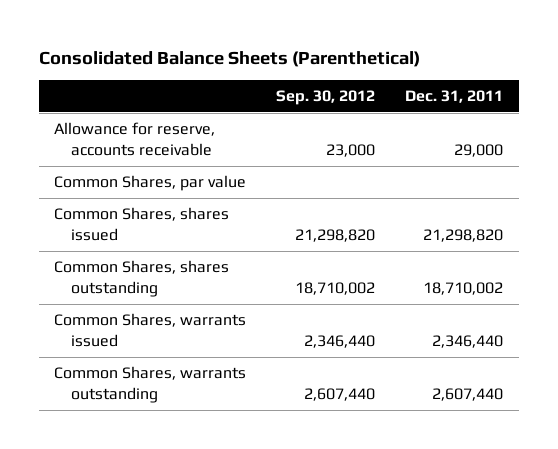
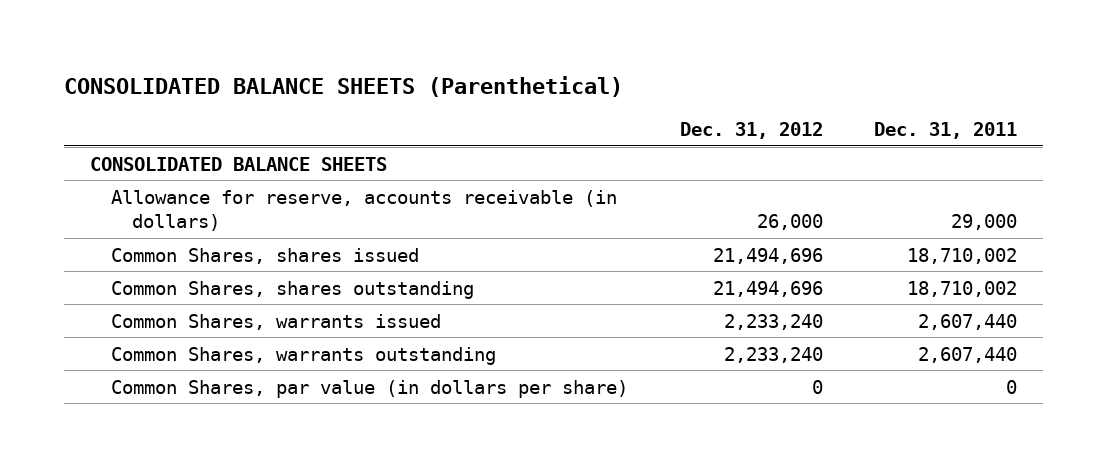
- Consolidated Balance Sheets (Parenthetical)
+ CONSOLIDATED BALANCE SHEETS (Parenthetical)
- | Sep. 30, 2012 | Dec. 31, 2011
+ | Dec. 31, 2012 | Dec. 31, 2011
- Allowance for reserve, accounts receivable | 23,000 | 29,000
- Common Shares, par value
- Common Shares, shares issued | 21,298,820 | 21,298,820
+ CONSOLIDATED BALANCE SHEETS
+ Allowance for reserve, accounts receivable (in dollars) | 26,000 | 29,000
+ Common Shares, shares issued | 21,494,696 | 18,710,002
- Common Shares, warrants issued | 2,346,440 | 2,346,440
+ Common Shares, warrants issued | 2,233,240 | 2,607,440
+ Common Shares, par value (in dollars per share) | 0 | 0

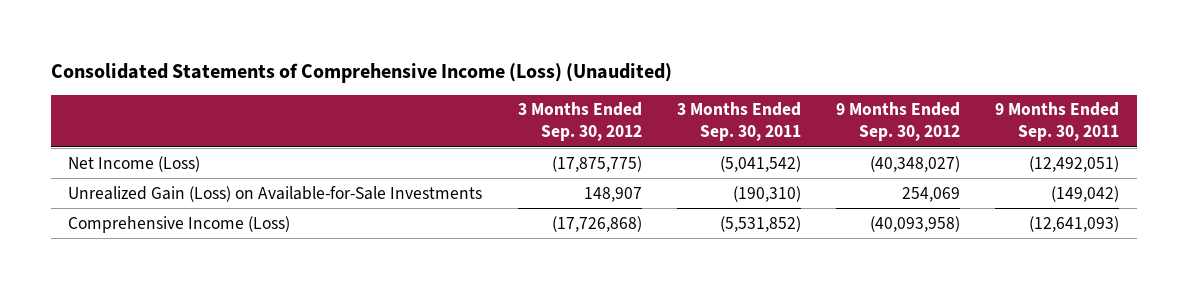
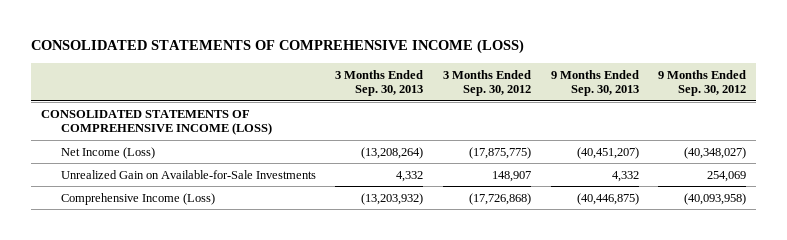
- Consolidated Statements of Comprehensive Income (Loss) (Unaudited)
+ CONSOLIDATED STATEMENTS OF COMPREHENSIVE INCOME (LOSS)
- | 3 Months Ended Sep. 30, 2012 | 3 Months Ended Sep. 30, 2011 | 9 Months Ended Sep. 30, 2012 | 9 Months Ended Sep. 30, 2011
+ | 3 Months Ended Sep. 30, 2013 | 3 Months Ended Sep. 30, 2012 | 9 Months Ended Sep. 30, 2013 | 9 Months Ended Sep. 30, 2012
+ CONSOLIDATED STATEMENTS OF COMPREHENSIVE INCOME (LOSS)
- Unrealized Gain (Loss) on Available-for-Sale Investments | 148,907 | (190,310) | 254,069 | (149,042)
+ Unrealized Gain on Available-for-Sale Investments | 4,332 | 148,907 | 4,332 | 254,069

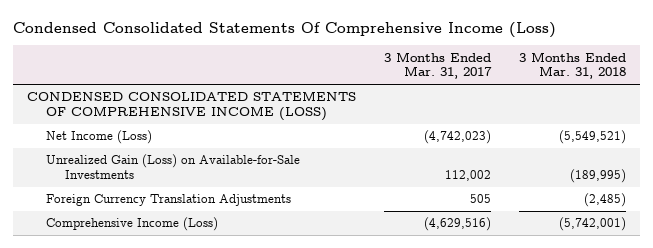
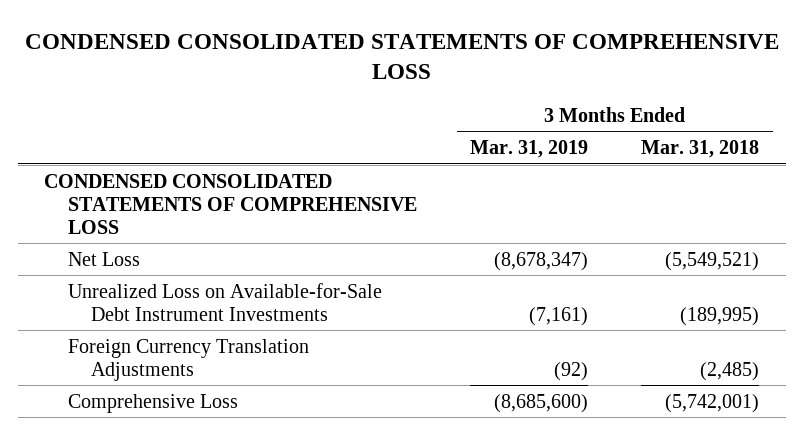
- Condensed Consolidated Statements Of Comprehensive Income (Loss)
+ CONDENSED CONSOLIDATED STATEMENTS OF COMPREHENSIVE LOSS
- | 3 Months Ended Mar. 31, 2017 | 3 Months Ended Mar. 31, 2018
+ | 3 Months Ended Mar. 31, 2019 | 3 Months Ended Mar. 31, 2018
- CONDENSED CONSOLIDATED STATEMENTS OF COMPREHENSIVE INCOME (LOSS)
- Net Income (Loss) | (4,742,023) | (5,549,521)
- Unrealized Gain (Loss) on Available-for-Sale Investments | 112,002 | (189,995)
+ CONDENSED CONSOLIDATED STATEMENTS OF COMPREHENSIVE LOSS
+ Net Loss | (8,678,347) | (5,549,521)
+ Unrealized Loss on Available-for-Sale Debt Instrument Investments | (7,161) | (189,995)
- Comprehensive Income (Loss) | (4,629,516) | (5,742,001)
+ Comprehensive Loss | (8,685,600) | (5,742,001)

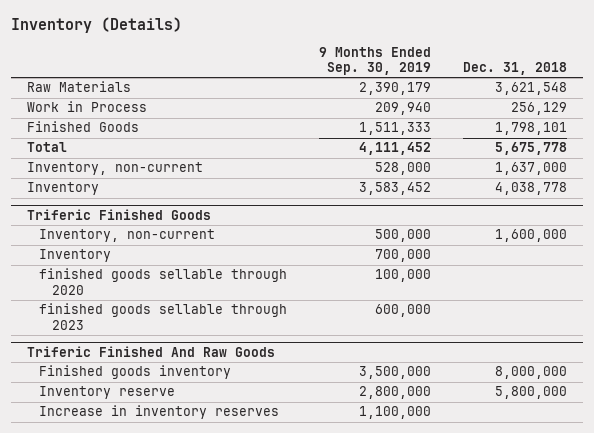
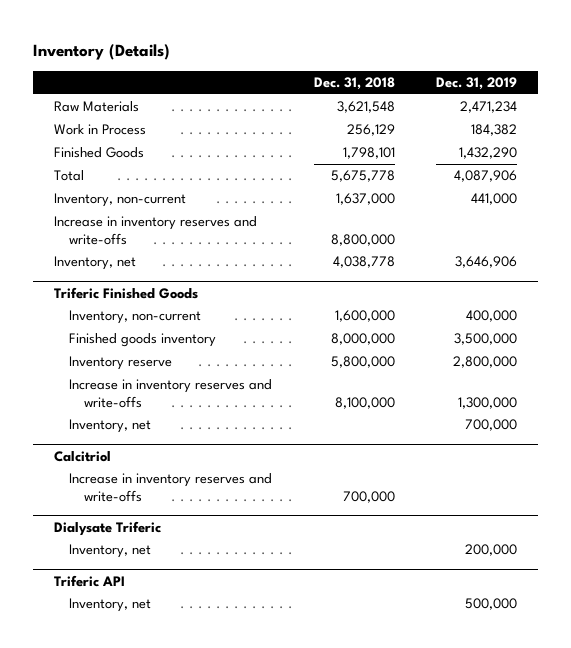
- | 9 Months Ended Sep. 30, 2019 | Dec. 31, 2018
+ | Dec. 31, 2018 | Dec. 31, 2019
- Inventory | 3,583,452 | 4,038,778
+ Increase in inventory reserves and write-offs | 8,800,000 |
+ Inventory, net | 4,038,778 | 3,646,906
@ Triferic Finished Goods
- Inventory | 700,000 |
- finished goods sellable through 2020 | 100,000 |
- finished goods sellable through 2023 | 600,000 |
- Triferic Finished And Raw Goods
- Increase in inventory reserves | 1,100,000 |
@ Triferic Finished Goods
+ Increase in inventory reserves and write-offs | 8,100,000 | 1,300,000
+ Inventory, net | | 700,000
+ Calcitriol
+ Increase in inventory reserves and write-offs | 700,000 |
+ Dialysate Triferic
+ Inventory, net | | 200,000
+ Triferic API
+ Inventory, net | | 500,000

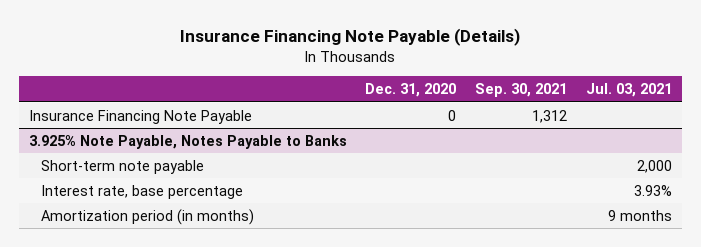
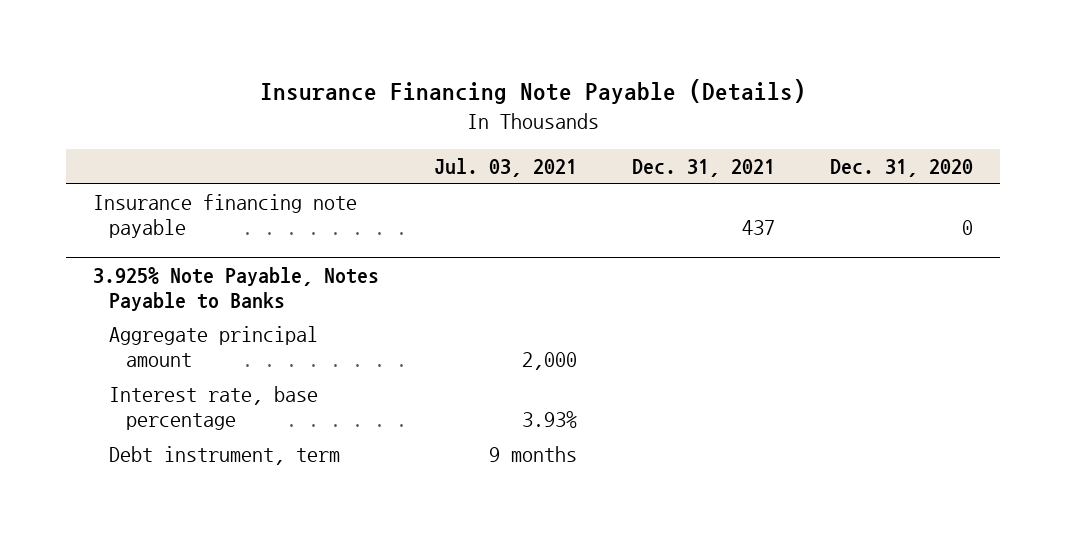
- | Dec. 31, 2020 | Sep. 30, 2021 | Jul. 03, 2021
+ | Jul. 03, 2021 | Dec. 31, 2021 | Dec. 31, 2020
- Insurance Financing Note Payable | 0 | 1,312 |
+ Insurance financing note payable | | 437 | 0
@ 3.925% Note Payable, Notes Payable to Banks
- Short-term note payable | | | 2,000
+ Aggregate principal amount | 2,000 | |
- Amortization period (in months) | | | 9 months
+ Debt instrument, term | 9 months | |

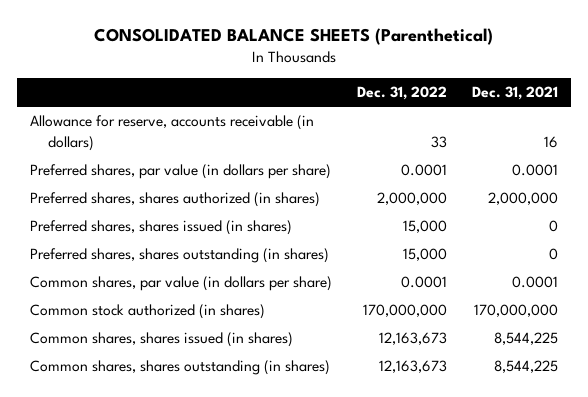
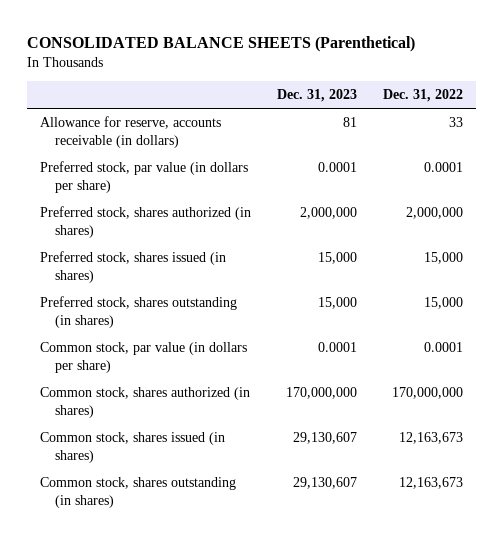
- | Dec. 31, 2022 | Dec. 31, 2021
+ | Dec. 31, 2023 | Dec. 31, 2022
- Preferred shares, par value (in dollars per share) | 0.0001 | 0.0001
- Preferred shares, shares authorized (in shares) | 2,000,000 | 2,000,000
- Preferred shares, shares issued (in shares) | 15,000 | 0
- Preferred shares, shares outstanding (in shares) | 15,000 | 0
- Common shares, par value (in dollars per share) | 0.0001 | 0.0001
- Common stock authorized (in shares) | 170,000,000 | 170,000,000
- Common shares, shares issued (in shares) | 12,163,673 | 8,544,225
- Common shares, shares outstanding (in shares) | 12,163,673 | 8,544,225
+ Preferred stock, par value (in dollars per share) | 0.0001 | 0.0001
+ Preferred stock, shares authorized (in shares) | 2,000,000 | 2,000,000
+ Preferred stock, shares issued (in shares) | 15,000 | 15,000
+ Preferred stock, shares outstanding (in shares) | 15,000 | 15,000
+ Common stock, par value (in dollars per share) | 0.0001 | 0.0001
+ Common stock, shares authorized (in shares) | 170,000,000 | 170,000,000
+ Common stock, shares issued (in shares) | 29,130,607 | 12,163,673
+ Common stock, shares outstanding (in shares) | 29,130,607 | 12,163,673

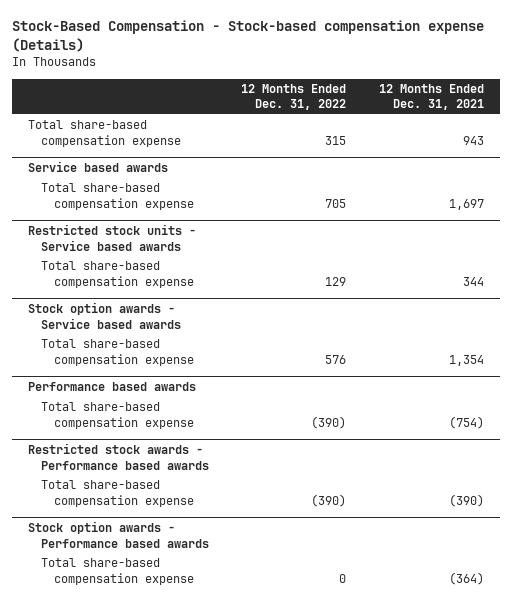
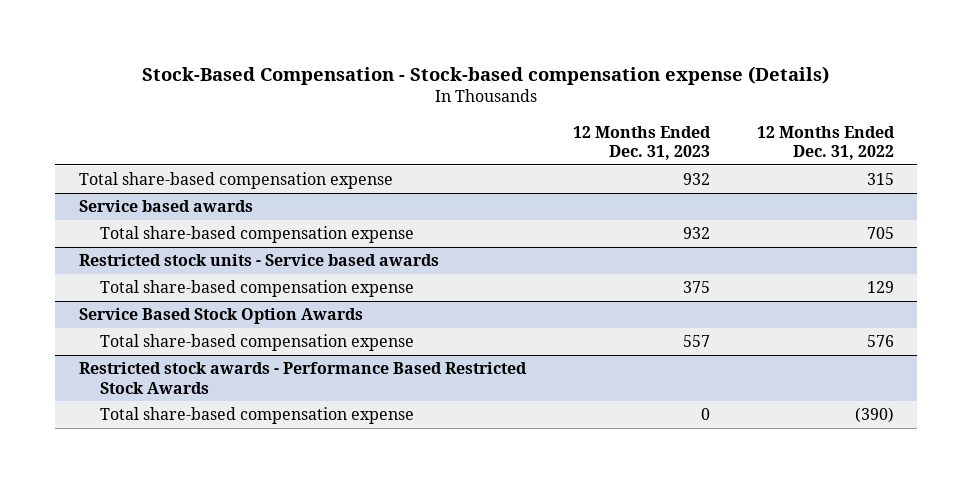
- | 12 Months Ended Dec. 31, 2022 | 12 Months Ended Dec. 31, 2021
+ | 12 Months Ended Dec. 31, 2023 | 12 Months Ended Dec. 31, 2022
- Stock option awards - Service based awards
+ Service Based Stock Option Awards
- Performance based awards
- Total share-based compensation expense | (390) | (754)
- Restricted stock awards - Performance based awards
+ Restricted stock awards - Performance Based Restricted Stock Awards
- Stock option awards - Performance based awards
- Total share-based compensation expense | 0 | (364)

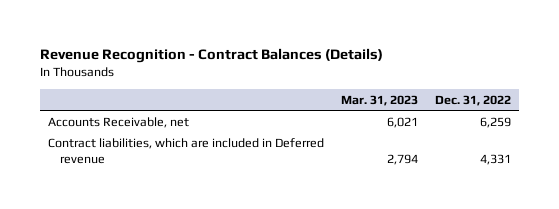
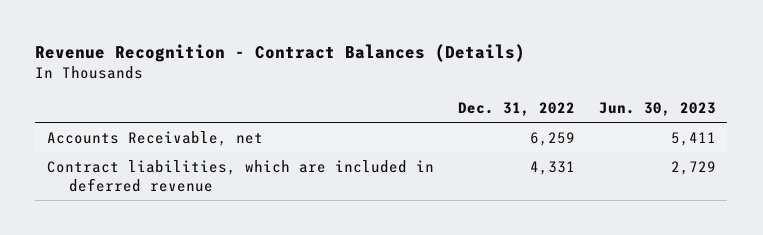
- | Mar. 31, 2023 | Dec. 31, 2022
+ | Dec. 31, 2022 | Jun. 30, 2023
- Contract liabilities, which are included in Deferred revenue | 2,794 | 4,331
+ Contract liabilities, which are included in deferred revenue | 4,331 | 2,729

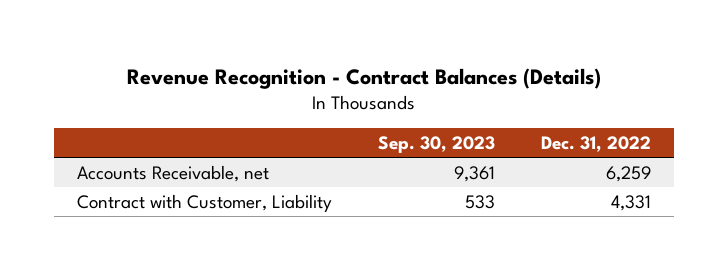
- | Dec. 31, 2022 | Jun. 30, 2023
+ | Sep. 30, 2023 | Dec. 31, 2022
- Contract liabilities, which are included in deferred revenue | 4,331 | 2,729
+ Contract with Customer, Liability | 533 | 4,331

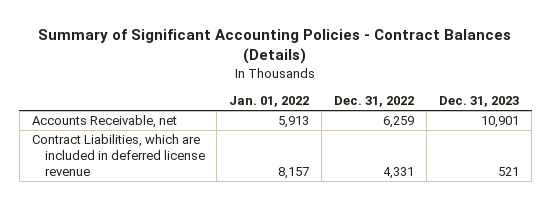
- Revenue Recognition - Contract Balances (Details)
+ Summary of Significant Accounting Policies - Contract Balances (Details)
- | Sep. 30, 2023 | Dec. 31, 2022
+ | Jan. 01, 2022 | Dec. 31, 2022 | Dec. 31, 2023
- Contract with Customer, Liability | 533 | 4,331
+ Contract Liabilities, which are included in deferred license revenue | 8,157 | 4,331 | 521

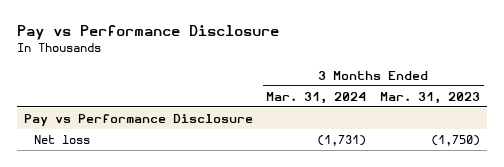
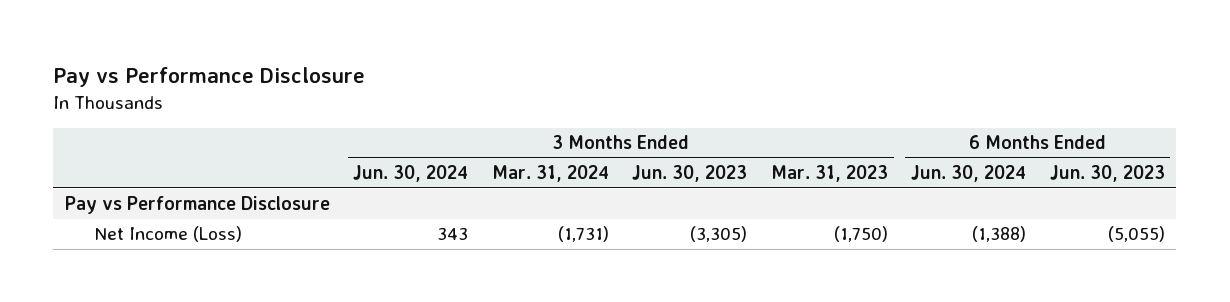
- | 3 Months Ended Mar. 31, 2024 | 3 Months Ended Mar. 31, 2023
+ | 3 Months Ended Jun. 30, 2024 | 3 Months Ended Mar. 31, 2024 | 3 Months Ended Jun. 30, 2023 | 3 Months Ended Mar. 31, 2023 | 6 Months Ended Jun. 30, 2024 | 6 Months Ended Jun. 30, 2023
- Net loss | (1,731) | (1,750)
+ Net Income (Loss) | 343 | (1,731) | (3,305) | (1,750) | (1,388) | (5,055)

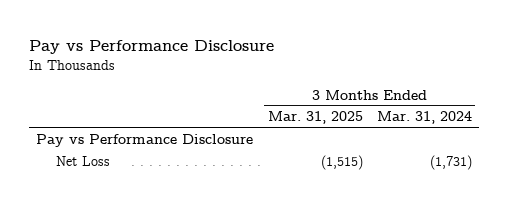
- | 3 Months Ended Jun. 30, 2024 | 3 Months Ended Mar. 31, 2024 | 3 Months Ended Jun. 30, 2023 | 3 Months Ended Mar. 31, 2023 | 6 Months Ended Jun. 30, 2024 | 6 Months Ended Jun. 30, 2023
+ | 3 Months Ended Mar. 31, 2025 | 3 Months Ended Mar. 31, 2024
- Net Income (Loss) | 343 | (1,731) | (3,305) | (1,750) | (1,388) | (5,055)
+ Net Loss | (1,515) | (1,731)

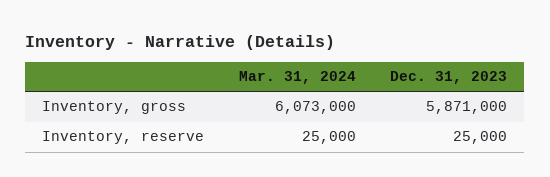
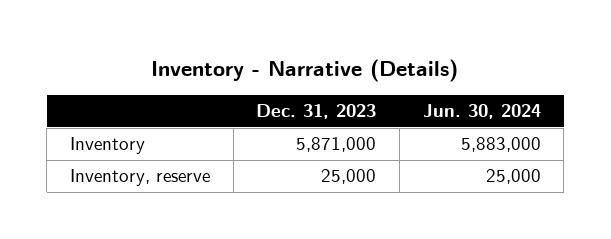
- | Mar. 31, 2024 | Dec. 31, 2023
+ | Dec. 31, 2023 | Jun. 30, 2024
- Inventory, gross | 6,073,000 | 5,871,000
+ Inventory | 5,871,000 | 5,883,000

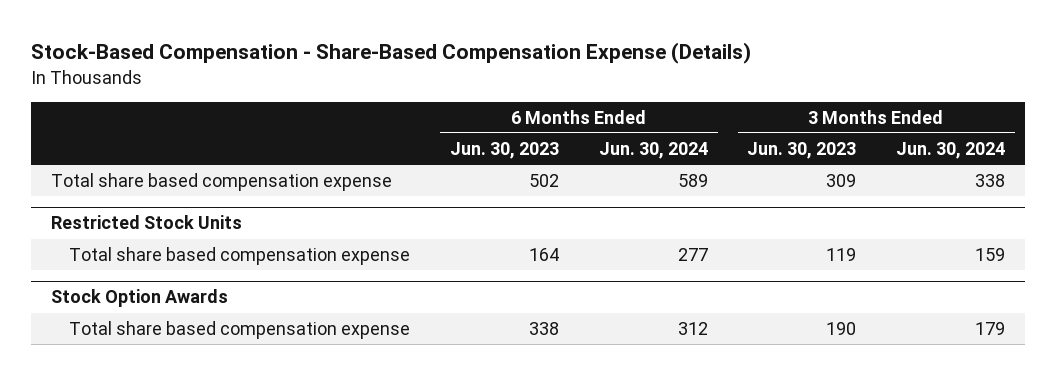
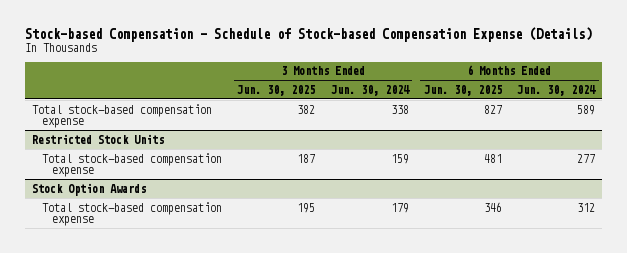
- Stock-Based Compensation - Share-Based Compensation Expense (Details)
+ Stock-based Compensation - Schedule of Stock-based Compensation Expense (Details)
- | 6 Months Ended Jun. 30, 2023 | 6 Months Ended Jun. 30, 2024 | 3 Months Ended Jun. 30, 2023 | 3 Months Ended Jun. 30, 2024
+ | 3 Months Ended Jun. 30, 2025 | 3 Months Ended Jun. 30, 2024 | 6 Months Ended Jun. 30, 2025 | 6 Months Ended Jun. 30, 2024
- Total share based compensation expense | 502 | 589 | 309 | 338
+ Total stock-based compensation expense | 382 | 338 | 827 | 589
@ Restricted Stock Units
- Total share based compensation expense | 164 | 277 | 119 | 159
+ Total stock-based compensation expense | 187 | 159 | 481 | 277
@ Stock Option Awards
- Total share based compensation expense | 338 | 312 | 190 | 179
+ Total stock-based compensation expense | 195 | 179 | 346 | 312

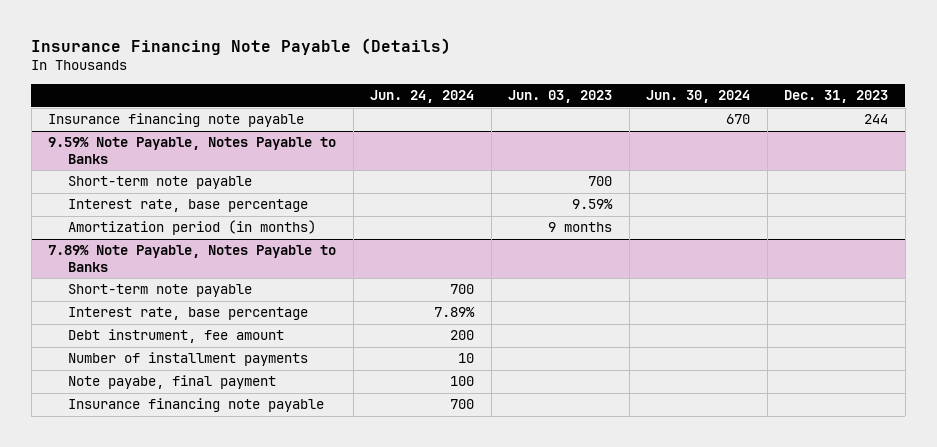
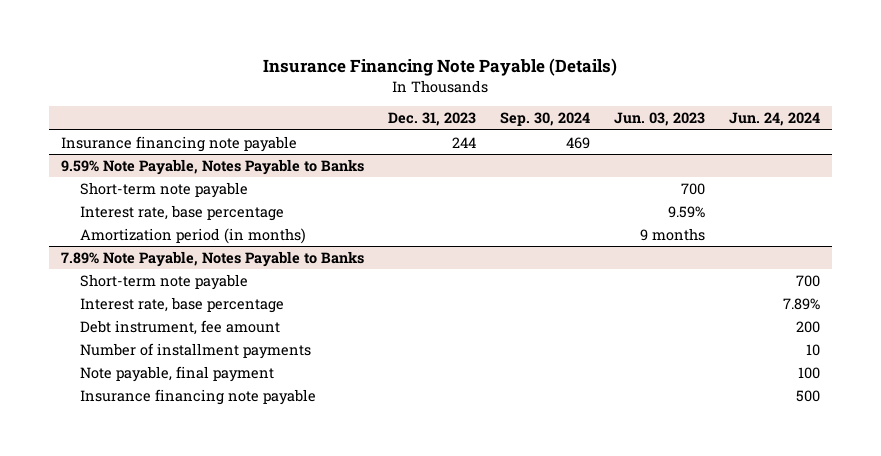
- | Jun. 24, 2024 | Jun. 03, 2023 | Jun. 30, 2024 | Dec. 31, 2023
+ | Dec. 31, 2023 | Sep. 30, 2024 | Jun. 03, 2023 | Jun. 24, 2024
@ 7.89% Note Payable, Notes Payable to Banks
- Note payabe, final payment | 100 | | |
- Insurance financing note payable | 700 | | |
+ Note payable, final payment | | | | 100
+ Insurance financing note payable | | | | 500

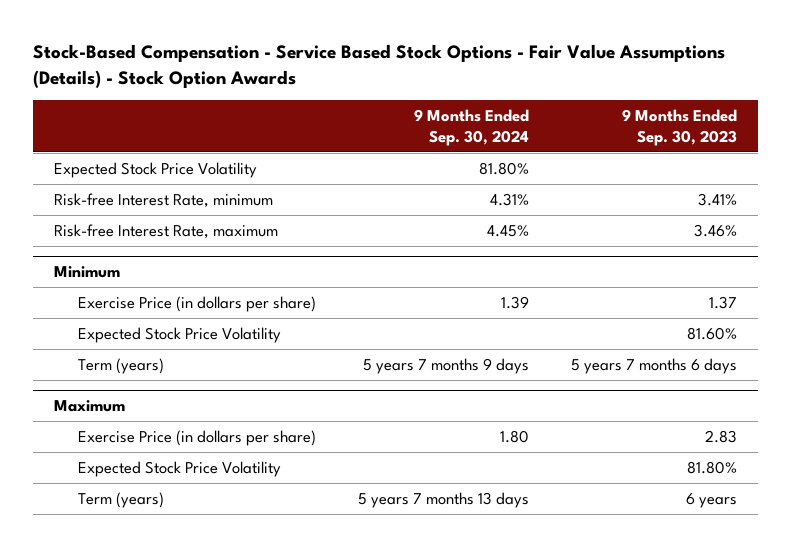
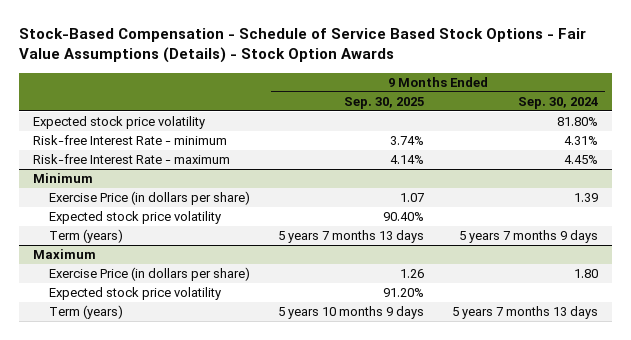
- Stock-Based Compensation - Service Based Stock Options - Fair Value Assumptions (Details) - Stock Option Awards
+ Stock-Based Compensation - Schedule of Service Based Stock Options - Fair Value Assumptions (Details) - Stock Option Awards
- | 9 Months Ended Sep. 30, 2024 | 9 Months Ended Sep. 30, 2023
+ | 9 Months Ended Sep. 30, 2025 | 9 Months Ended Sep. 30, 2024
- Expected Stock Price Volatility | 81.80% |
- Risk-free Interest Rate, minimum | 4.31% | 3.41%
- Risk-free Interest Rate, maximum | 4.45% | 3.46%
+ Expected stock price volatility | | 81.80%
+ Risk-free Interest Rate - minimum | 3.74% | 4.31%
+ Risk-free Interest Rate - maximum | 4.14% | 4.45%
@ Minimum
- Expected Stock Price Volatility | | 81.60%
+ Expected stock price volatility | 90.40% |
@ Maximum
- Expected Stock Price Volatility | | 81.80%
+ Expected stock price volatility | 91.20% |

